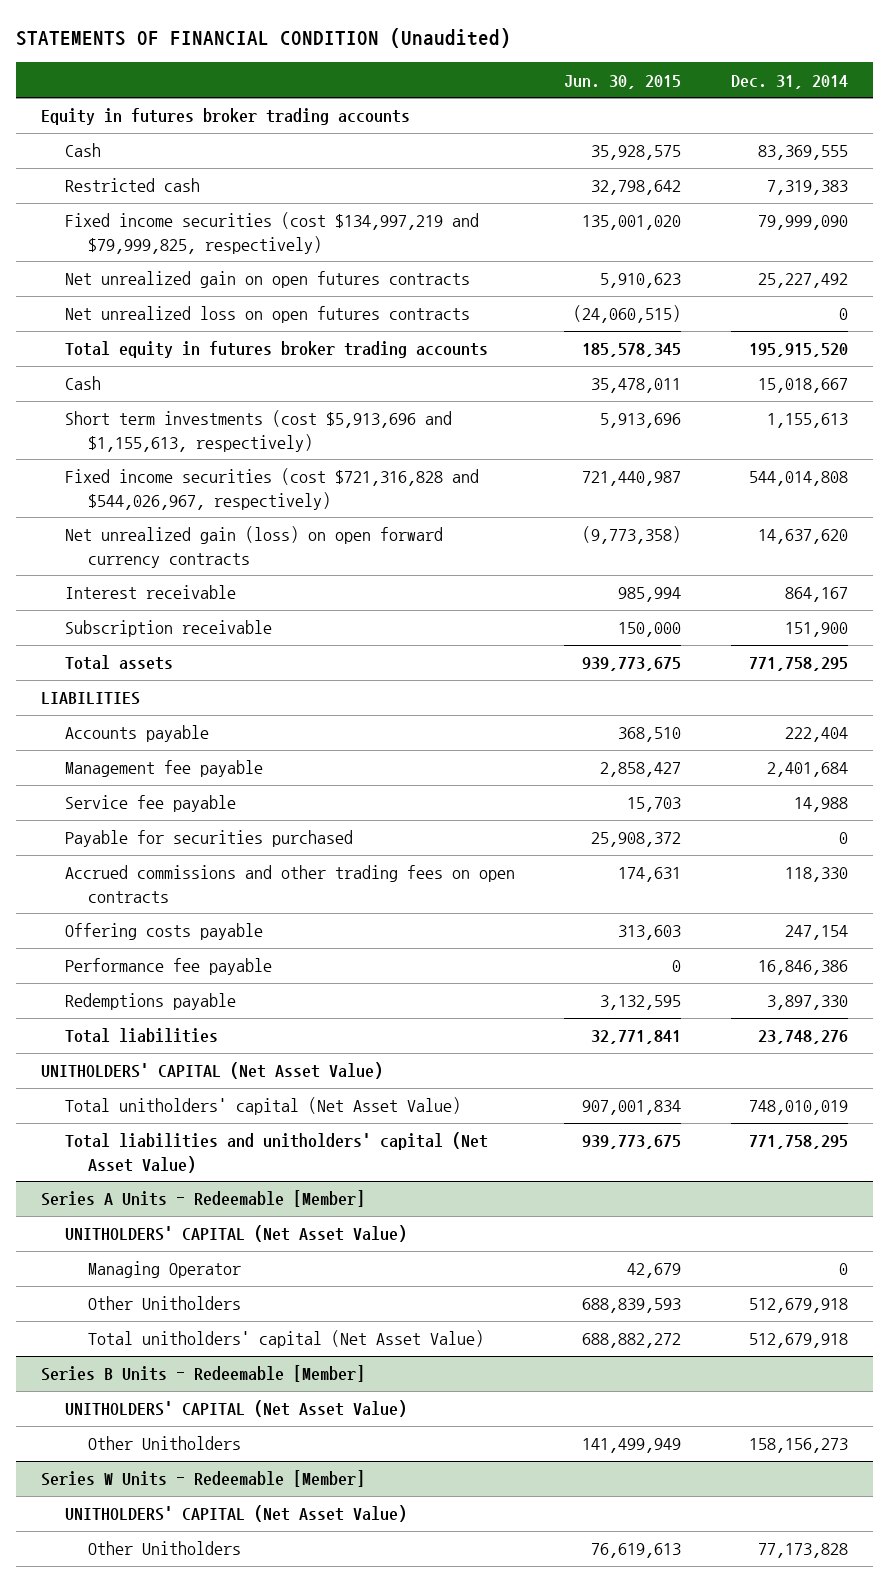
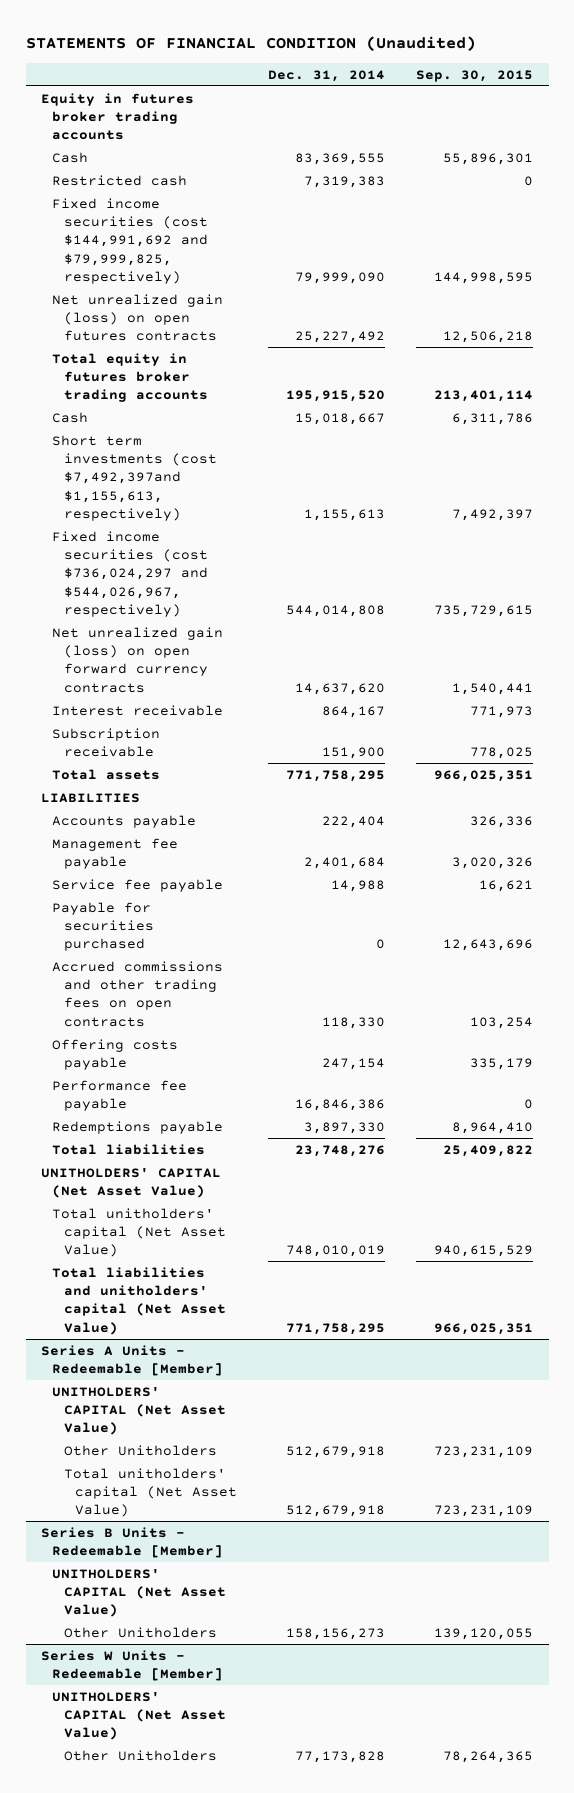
- | Jun. 30, 2015 | Dec. 31, 2014
+ | Dec. 31, 2014 | Sep. 30, 2015
- Fixed income securities (cost $134,997,219 and $79,999,825, respectively) | 135,001,020 | 79,999,090
- Net unrealized gain on open futures contracts | 5,910,623 | 25,227,492
- Net unrealized loss on open futures contracts | (24,060,515) | 0
+ Fixed income securities (cost $144,991,692 and $79,999,825, respectively) | 79,999,090 | 144,998,595
+ Net unrealized gain (loss) on open futures contracts | 25,227,492 | 12,506,218
- Short term investments (cost $5,913,696 and $1,155,613, respectively) | 5,913,696 | 1,155,613
- Fixed income securities (cost $721,316,828 and $544,026,967, respectively) | 721,440,987 | 544,014,808
+ Short term investments (cost $7,492,397and $1,155,613, respectively) | 1,155,613 | 7,492,397
+ Fixed income securities (cost $736,024,297 and $544,026,967, respectively) | 544,014,808 | 735,729,615
@ Series A Units - Redeemable [Member]
- Managing Operator | 42,679 | 0

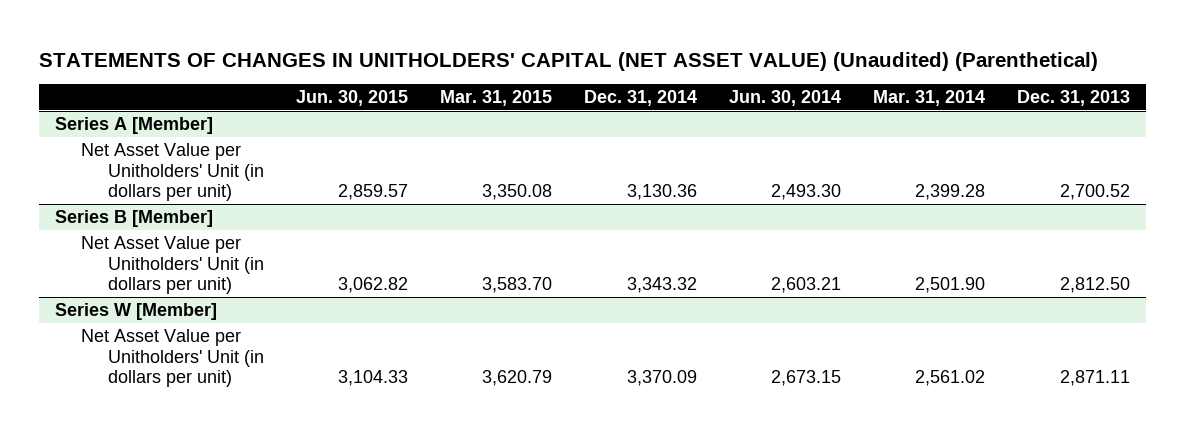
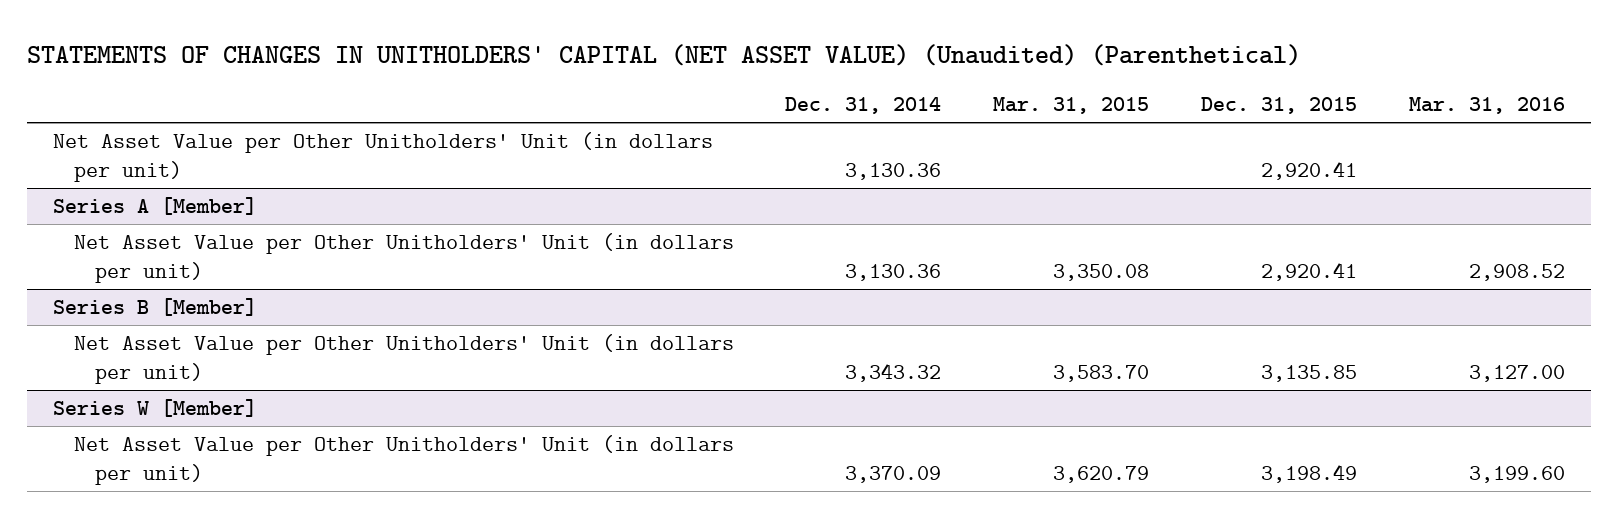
- | Jun. 30, 2015 | Mar. 31, 2015 | Dec. 31, 2014 | Jun. 30, 2014 | Mar. 31, 2014 | Dec. 31, 2013
+ | Dec. 31, 2014 | Mar. 31, 2015 | Dec. 31, 2015 | Mar. 31, 2016
+ Net Asset Value per Other Unitholders' Unit (in dollars per unit) | 3,130.36 | | 2,920.41 |
@ Series A [Member]
- Net Asset Value per Unitholders' Unit (in dollars per unit) | 2,859.57 | 3,350.08 | 3,130.36 | 2,493.30 | 2,399.28 | 2,700.52
+ Net Asset Value per Other Unitholders' Unit (in dollars per unit) | 3,130.36 | 3,350.08 | 2,920.41 | 2,908.52
@ Series B [Member]
- Net Asset Value per Unitholders' Unit (in dollars per unit) | 3,062.82 | 3,583.70 | 3,343.32 | 2,603.21 | 2,501.90 | 2,812.50
+ Net Asset Value per Other Unitholders' Unit (in dollars per unit) | 3,343.32 | 3,583.70 | 3,135.85 | 3,127.00
@ Series W [Member]
- Net Asset Value per Unitholders' Unit (in dollars per unit) | 3,104.33 | 3,620.79 | 3,370.09 | 2,673.15 | 2,561.02 | 2,871.11
+ Net Asset Value per Other Unitholders' Unit (in dollars per unit) | 3,370.09 | 3,620.79 | 3,198.49 | 3,199.60

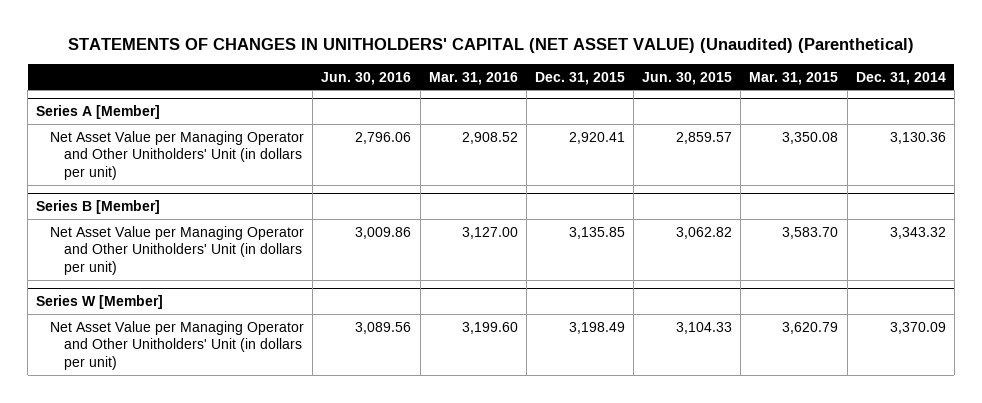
- | Dec. 31, 2014 | Mar. 31, 2015 | Dec. 31, 2015 | Mar. 31, 2016
+ | Jun. 30, 2016 | Mar. 31, 2016 | Dec. 31, 2015 | Jun. 30, 2015 | Mar. 31, 2015 | Dec. 31, 2014
- Net Asset Value per Other Unitholders' Unit (in dollars per unit) | 3,130.36 | | 2,920.41 |
@ Series A [Member]
- Net Asset Value per Other Unitholders' Unit (in dollars per unit) | 3,130.36 | 3,350.08 | 2,920.41 | 2,908.52
+ Net Asset Value per Managing Operator and Other Unitholders' Unit (in dollars per unit) | 2,796.06 | 2,908.52 | 2,920.41 | 2,859.57 | 3,350.08 | 3,130.36
@ Series B [Member]
- Net Asset Value per Other Unitholders' Unit (in dollars per unit) | 3,343.32 | 3,583.70 | 3,135.85 | 3,127.00
+ Net Asset Value per Managing Operator and Other Unitholders' Unit (in dollars per unit) | 3,009.86 | 3,127.00 | 3,135.85 | 3,062.82 | 3,583.70 | 3,343.32
@ Series W [Member]
- Net Asset Value per Other Unitholders' Unit (in dollars per unit) | 3,370.09 | 3,620.79 | 3,198.49 | 3,199.60
+ Net Asset Value per Managing Operator and Other Unitholders' Unit (in dollars per unit) | 3,089.56 | 3,199.60 | 3,198.49 | 3,104.33 | 3,620.79 | 3,370.09

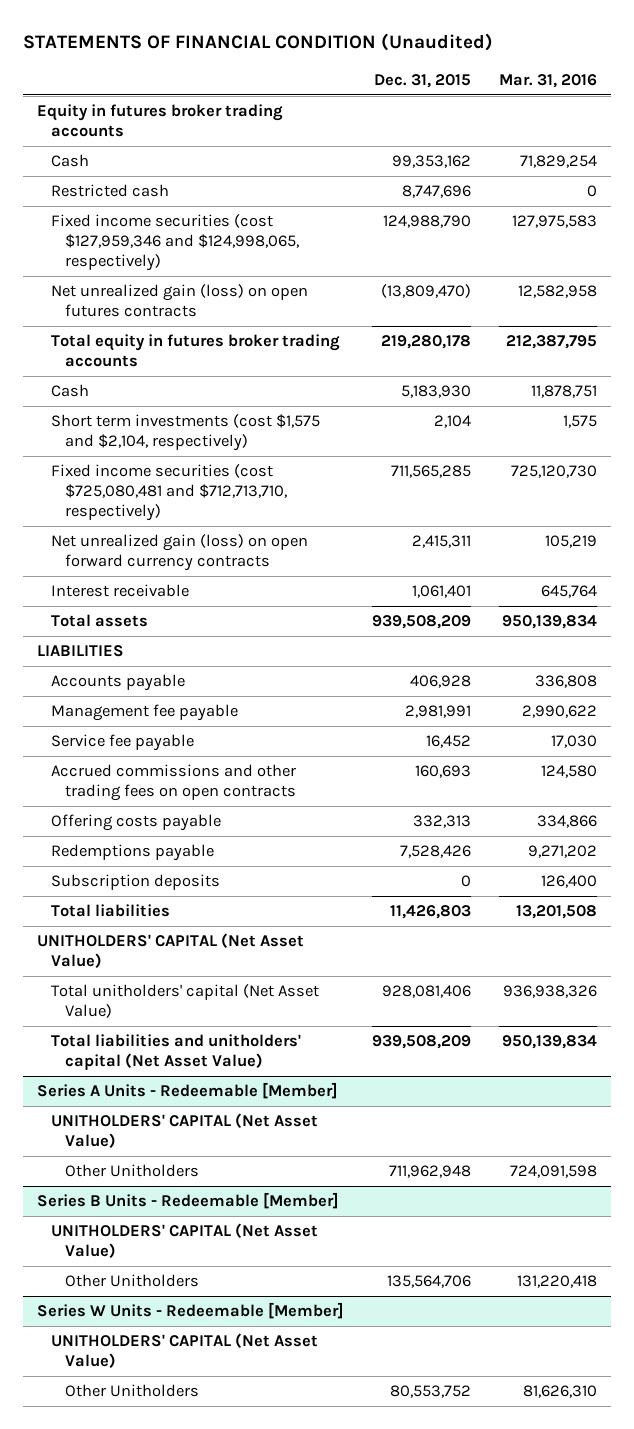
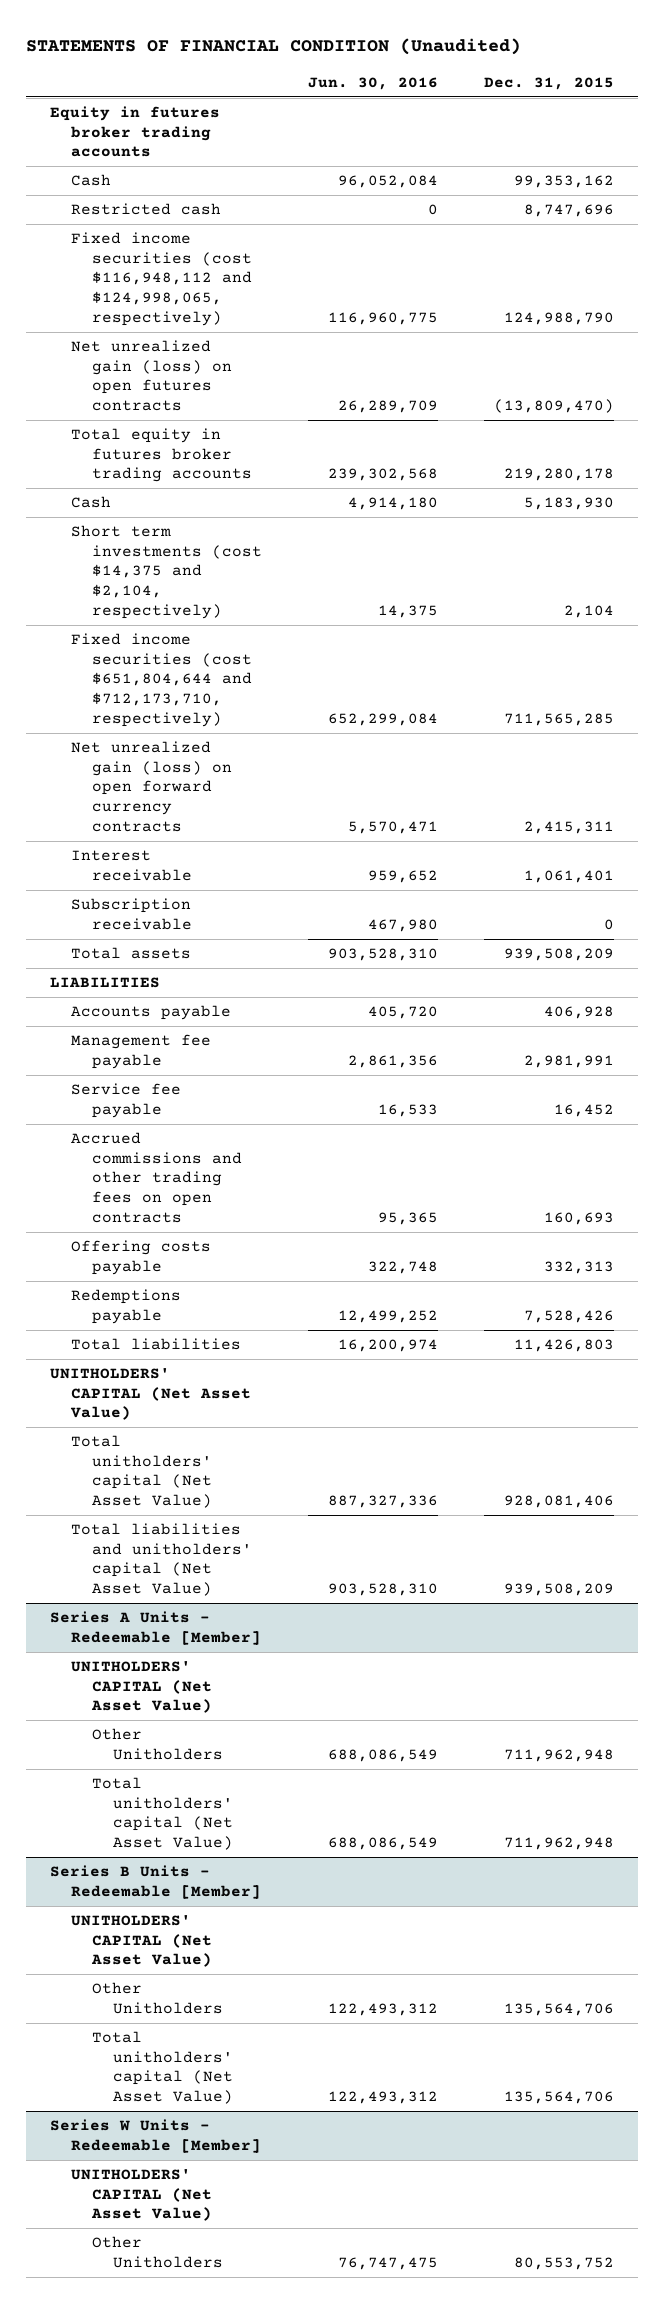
- | Dec. 31, 2015 | Mar. 31, 2016
+ | Jun. 30, 2016 | Dec. 31, 2015
- Fixed income securities (cost $127,959,346 and $124,998,065, respectively) | 124,988,790 | 127,975,583
+ Fixed income securities (cost $116,948,112 and $124,998,065, respectively) | 116,960,775 | 124,988,790
- Short term investments (cost $1,575 and $2,104, respectively) | 2,104 | 1,575
- Fixed income securities (cost $725,080,481 and $712,713,710, respectively) | 711,565,285 | 725,120,730
+ Short term investments (cost $14,375 and $2,104, respectively) | 14,375 | 2,104
+ Fixed income securities (cost $651,804,644 and $712,173,710, respectively) | 652,299,084 | 711,565,285
+ Subscription receivable | 467,980 | 0
- Subscription deposits | 0 | 126,400
@ Series A Units - Redeemable [Member]
+ Total unitholders' capital (Net Asset Value) | 688,086,549 | 711,962,948
@ Series B Units - Redeemable [Member]
+ Total unitholders' capital (Net Asset Value) | 122,493,312 | 135,564,706

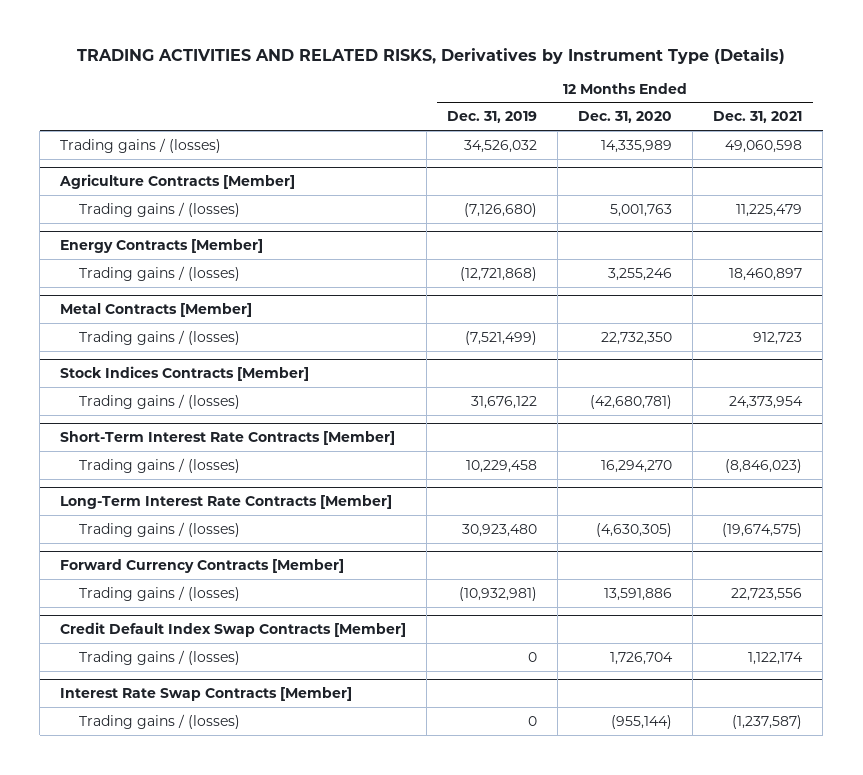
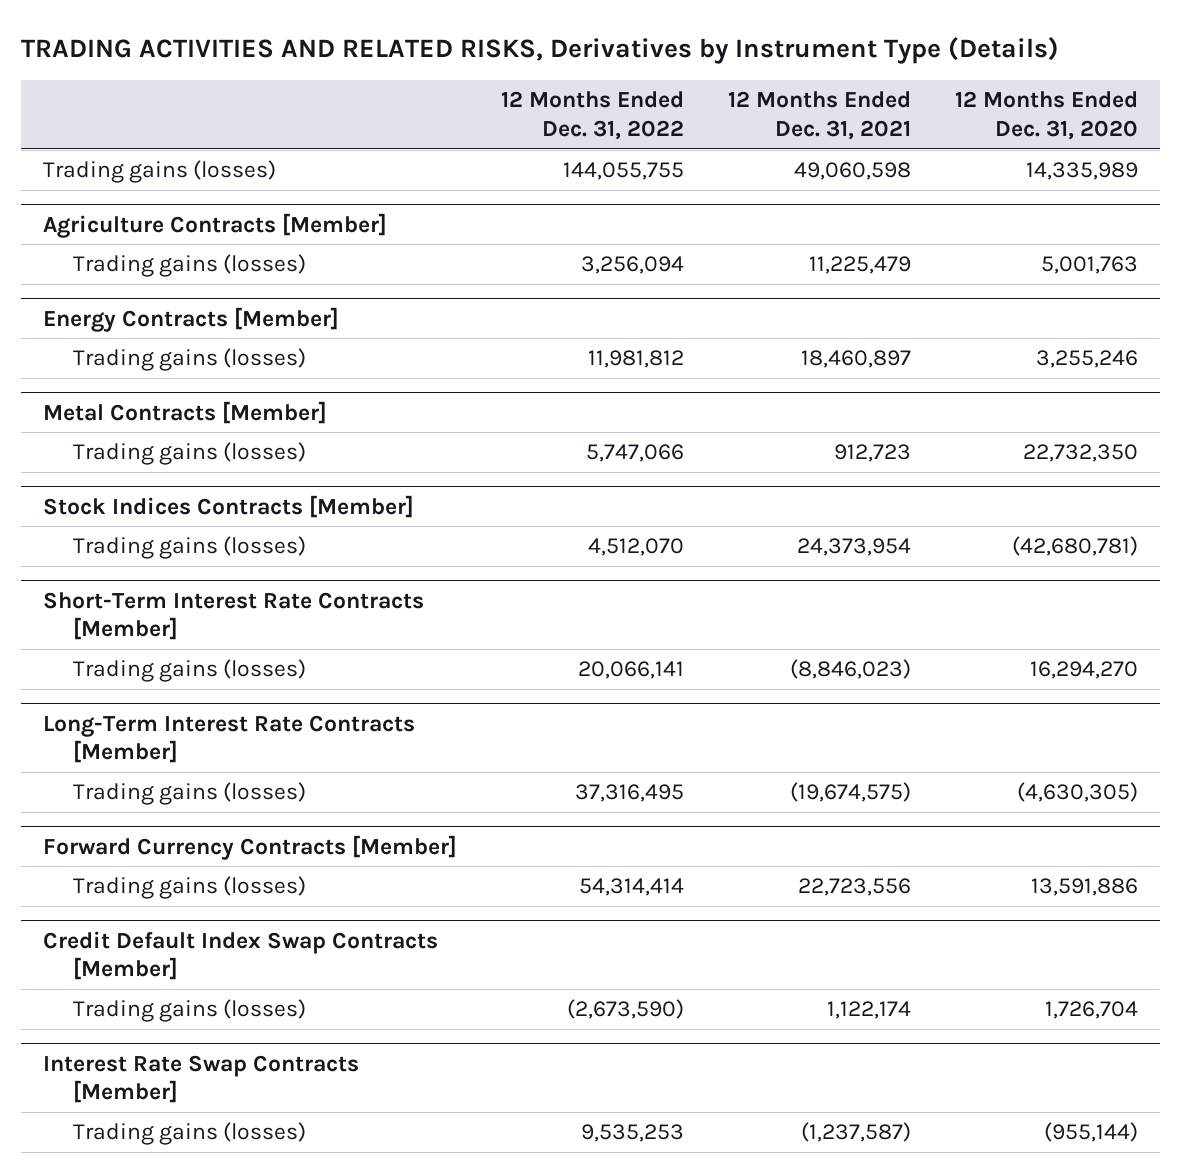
- | 12 Months Ended Dec. 31, 2019 | 12 Months Ended Dec. 31, 2020 | 12 Months Ended Dec. 31, 2021
+ | 12 Months Ended Dec. 31, 2022 | 12 Months Ended Dec. 31, 2021 | 12 Months Ended Dec. 31, 2020
- Trading gains / (losses) | 34,526,032 | 14,335,989 | 49,060,598
+ Trading gains (losses) | 144,055,755 | 49,060,598 | 14,335,989
@ Agriculture Contracts [Member]
- Trading gains / (losses) | (7,126,680) | 5,001,763 | 11,225,479
+ Trading gains (losses) | 3,256,094 | 11,225,479 | 5,001,763
@ Energy Contracts [Member]
- Trading gains / (losses) | (12,721,868) | 3,255,246 | 18,460,897
+ Trading gains (losses) | 11,981,812 | 18,460,897 | 3,255,246
@ Metal Contracts [Member]
- Trading gains / (losses) | (7,521,499) | 22,732,350 | 912,723
+ Trading gains (losses) | 5,747,066 | 912,723 | 22,732,350
@ Stock Indices Contracts [Member]
- Trading gains / (losses) | 31,676,122 | (42,680,781) | 24,373,954
+ Trading gains (losses) | 4,512,070 | 24,373,954 | (42,680,781)
@ Short-Term Interest Rate Contracts [Member]
- Trading gains / (losses) | 10,229,458 | 16,294,270 | (8,846,023)
+ Trading gains (losses) | 20,066,141 | (8,846,023) | 16,294,270
@ Long-Term Interest Rate Contracts [Member]
- Trading gains / (losses) | 30,923,480 | (4,630,305) | (19,674,575)
+ Trading gains (losses) | 37,316,495 | (19,674,575) | (4,630,305)
@ Forward Currency Contracts [Member]
- Trading gains / (losses) | (10,932,981) | 13,591,886 | 22,723,556
+ Trading gains (losses) | 54,314,414 | 22,723,556 | 13,591,886
@ Credit Default Index Swap Contracts [Member]
- Trading gains / (losses) | 0 | 1,726,704 | 1,122,174
+ Trading gains (losses) | (2,673,590) | 1,122,174 | 1,726,704
@ Interest Rate Swap Contracts [Member]
- Trading gains / (losses) | 0 | (955,144) | (1,237,587)
+ Trading gains (losses) | 9,535,253 | (1,237,587) | (955,144)

